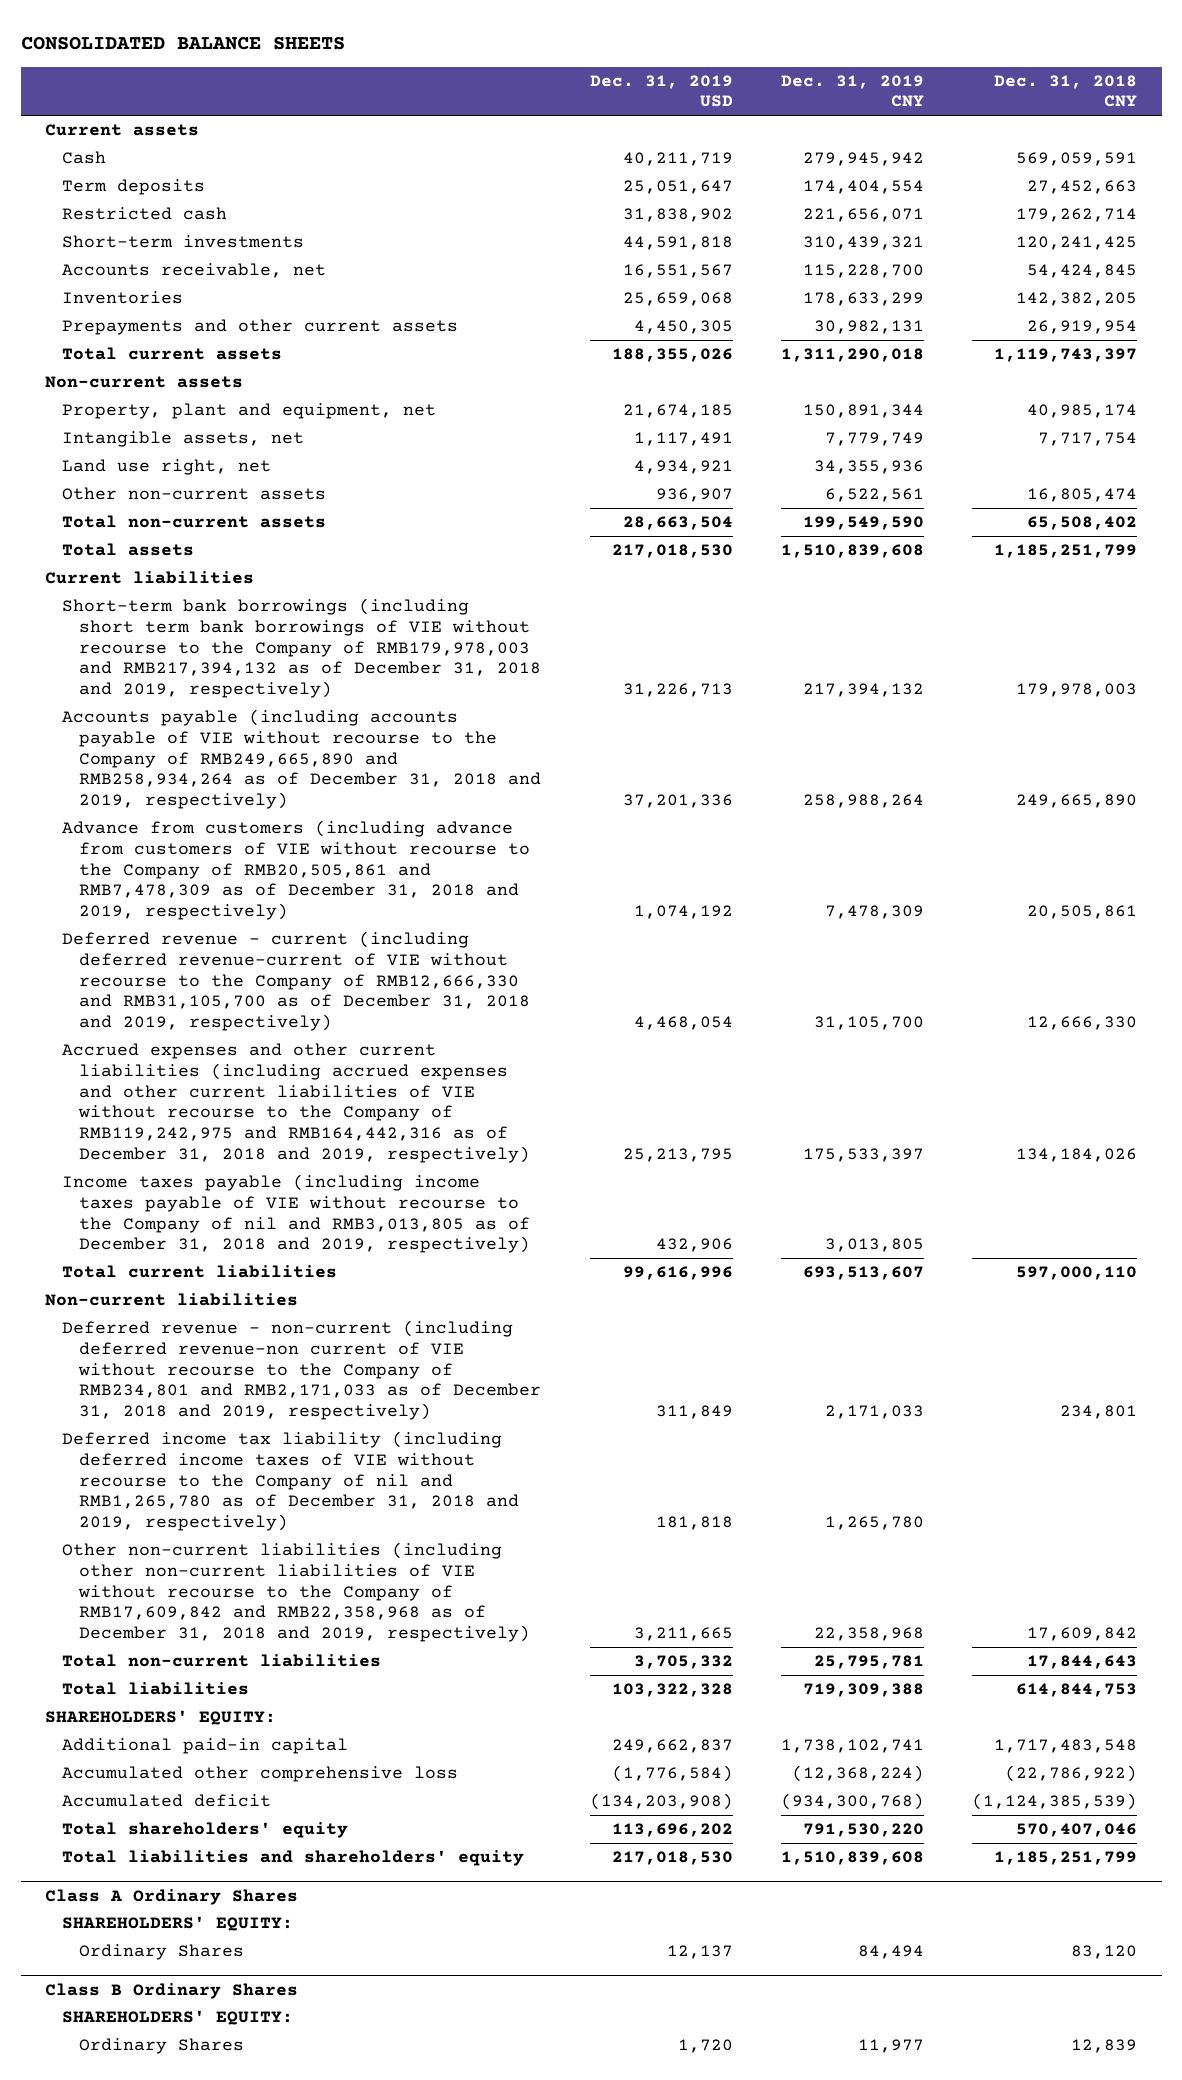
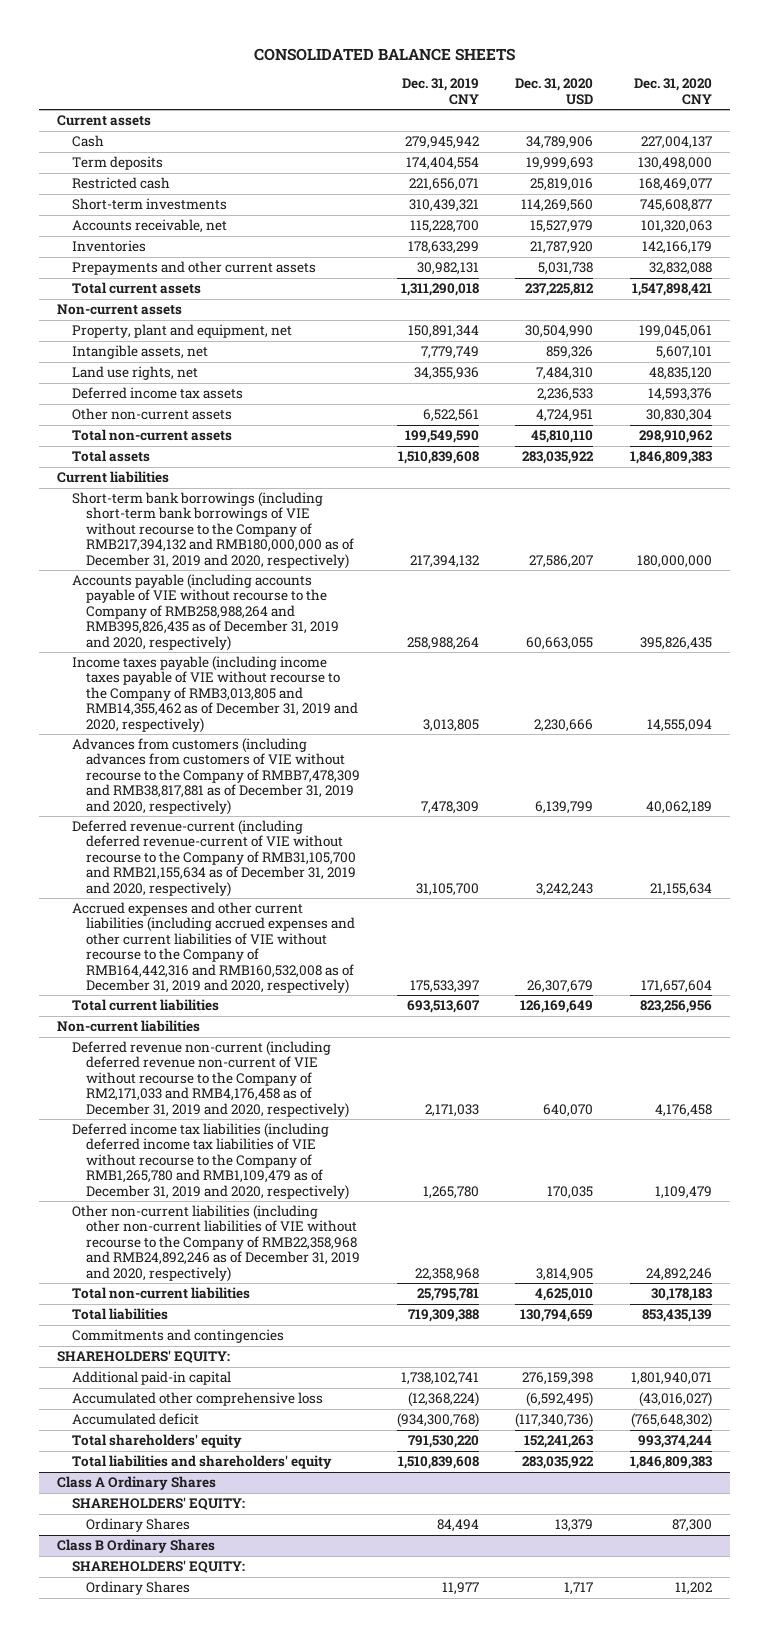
- | Dec. 31, 2019 USD | Dec. 31, 2019 CNY | Dec. 31, 2018 CNY
+ | Dec. 31, 2019 CNY | Dec. 31, 2020 USD | Dec. 31, 2020 CNY
- Land use right, net | 4,934,921 | 34,355,936 |
+ Land use rights, net | 34,355,936 | 7,484,310 | 48,835,120
+ Deferred income tax assets | | 2,236,533 | 14,593,376
- Short-term bank borrowings (including short term bank borrowings of VIE without recourse to the Company of RMB179,978,003 and RMB217,394,132 as of December 31, 2018 and 2019, respectively) | 31,226,713 | 217,394,132 | 179,978,003
- Accounts payable (including accounts payable of VIE without recourse to the Company of RMB249,665,890 and RMB258,934,264 as of December 31, 2018 and 2019, respectively) | 37,201,336 | 258,988,264 | 249,665,890
- Advance from customers (including advance from customers of VIE without recourse to the Company of RMB20,505,861 and RMB7,478,309 as of December 31, 2018 and 2019, respectively) | 1,074,192 | 7,478,309 | 20,505,861
- Deferred revenue - current (including deferred revenue-current of VIE without recourse to the Company of RMB12,666,330 and RMB31,105,700 as of December 31, 2018 and 2019, respectively) | 4,468,054 | 31,105,700 | 12,666,330
- Accrued expenses and other current liabilities (including accrued expenses and other current liabilities of VIE without recourse to the Company of RMB119,242,975 and RMB164,442,316 as of December 31, 2018 and 2019, respectively) | 25,213,795 | 175,533,397 | 134,184,026
- Income taxes payable (including income taxes payable of VIE without recourse to the Company of nil and RMB3,013,805 as of December 31, 2018 and 2019, respectively) | 432,906 | 3,013,805 |
+ Short-term bank borrowings (including short-term bank borrowings of VIE without recourse to the Company of RMB217,394,132 and RMB180,000,000 as of December 31, 2019 and 2020, respectively) | 217,394,132 | 27,586,207 | 180,000,000
+ Accounts payable (including accounts payable of VIE without recourse to the Company of RMB258,988,264 and RMB395,826,435 as of December 31, 2019 and 2020, respectively) | 258,988,264 | 60,663,055 | 395,826,435
+ Income taxes payable (including income taxes payable of VIE without recourse to the Company of RMB3,013,805 and RMB14,355,462 as of December 31, 2019 and 2020, respectively) | 3,013,805 | 2,230,666 | 14,555,094
+ Advances from customers (including advances from customers of VIE without recourse to the Company of RMBB7,478,309 and RMB38,817,881 as of December 31, 2019 and 2020, respectively) | 7,478,309 | 6,139,799 | 40,062,189
+ Deferred revenue-current (including deferred revenue-current of VIE without recourse to the Company of RMB31,105,700 and RMB21,155,634 as of December 31, 2019 and 2020, respectively) | 31,105,700 | 3,242,243 | 21,155,634
+ Accrued expenses and other current liabilities (including accrued expenses and other current liabilities of VIE without recourse to the Company of RMB164,442,316 and RMB160,532,008 as of December 31, 2019 and 2020, respectively) | 175,533,397 | 26,307,679 | 171,657,604
- Deferred revenue - non-current (including deferred revenue-non current of VIE without recourse to the Company of RMB234,801 and RMB2,171,033 as of December 31, 2018 and 2019, respectively) | 311,849 | 2,171,033 | 234,801
- Deferred income tax liability (including deferred income taxes of VIE without recourse to the Company of nil and RMB1,265,780 as of December 31, 2018 and 2019, respectively) | 181,818 | 1,265,780 |
- Other non-current liabilities (including other non-current liabilities of VIE without recourse to the Company of RMB17,609,842 and RMB22,358,968 as of December 31, 2018 and 2019, respectively) | 3,211,665 | 22,358,968 | 17,609,842
+ Deferred revenue non-current (including deferred revenue non-current of VIE without recourse to the Company of RM2,171,033 and RMB4,176,458 as of December 31, 2019 and 2020, respectively) | 2,171,033 | 640,070 | 4,176,458
+ Deferred income tax liabilities (including deferred income tax liabilities of VIE without recourse to the Company of RMB1,265,780 and RMB1,109,479 as of December 31, 2019 and 2020, respectively) | 1,265,780 | 170,035 | 1,109,479
+ Other non-current liabilities (including other non-current liabilities of VIE without recourse to the Company of RMB22,358,968 and RMB24,892,246 as of December 31, 2019 and 2020, respectively) | 22,358,968 | 3,814,905 | 24,892,246
+ Commitments and contingencies

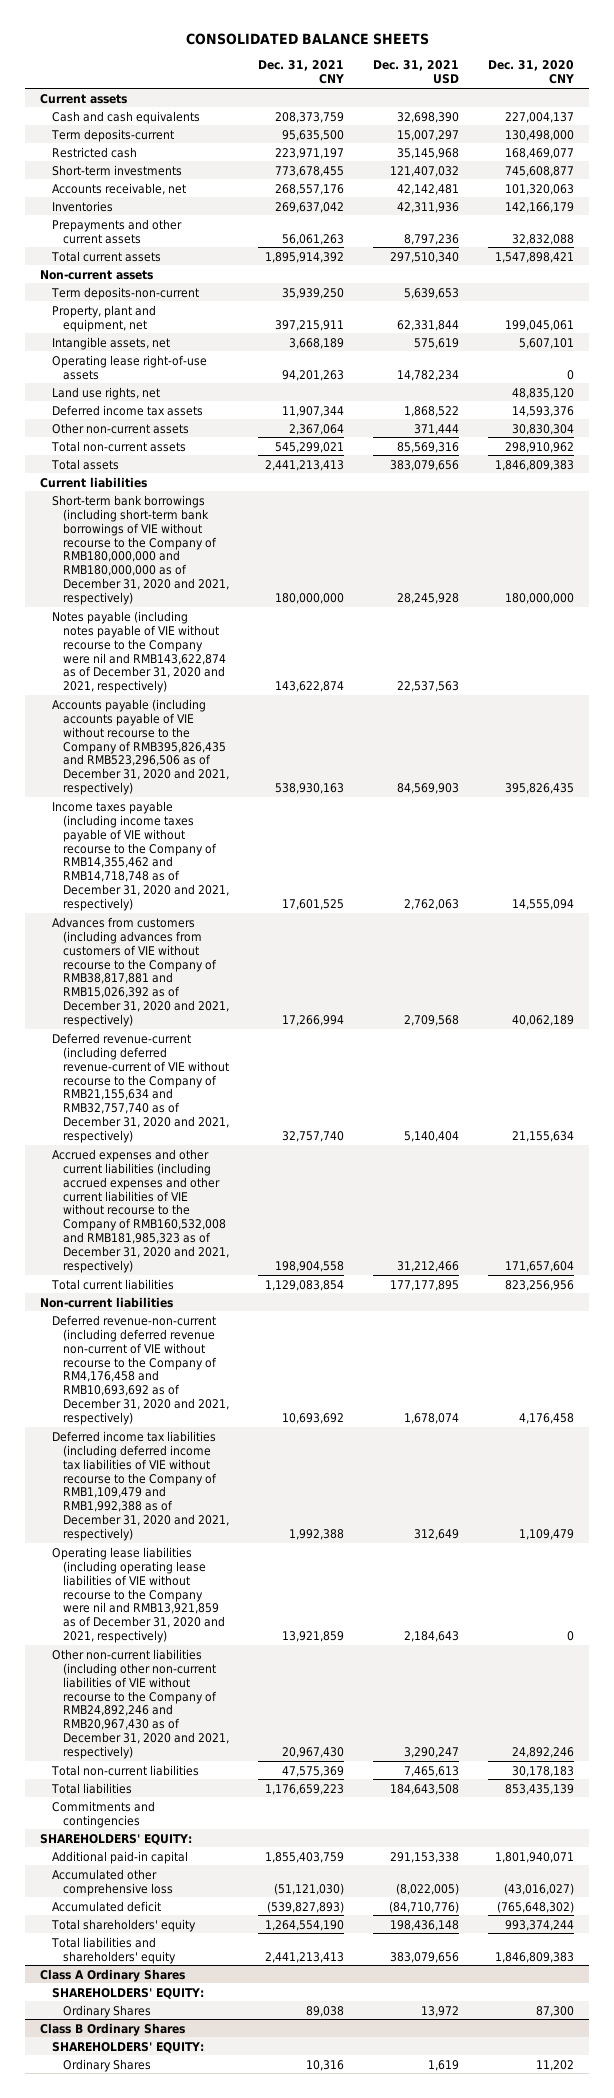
- | Dec. 31, 2019 CNY | Dec. 31, 2020 USD | Dec. 31, 2020 CNY
+ | Dec. 31, 2021 CNY | Dec. 31, 2021 USD | Dec. 31, 2020 CNY
- Cash | 279,945,942 | 34,789,906 | 227,004,137
- Term deposits | 174,404,554 | 19,999,693 | 130,498,000
+ Cash and cash equivalents | 208,373,759 | 32,698,390 | 227,004,137
+ Term deposits-current | 95,635,500 | 15,007,297 | 130,498,000
+ Term deposits-non-current | 35,939,250 | 5,639,653 |
+ Operating lease right-of-use assets | 94,201,263 | 14,782,234 | 0
- Short-term bank borrowings (including short-term bank borrowings of VIE without recourse to the Company of RMB217,394,132 and RMB180,000,000 as of December 31, 2019 and 2020, respectively) | 217,394,132 | 27,586,207 | 180,000,000
- Accounts payable (including accounts payable of VIE without recourse to the Company of RMB258,988,264 and RMB395,826,435 as of December 31, 2019 and 2020, respectively) | 258,988,264 | 60,663,055 | 395,826,435
- Income taxes payable (including income taxes payable of VIE without recourse to the Company of RMB3,013,805 and RMB14,355,462 as of December 31, 2019 and 2020, respectively) | 3,013,805 | 2,230,666 | 14,555,094
- Advances from customers (including advances from customers of VIE without recourse to the Company of RMBB7,478,309 and RMB38,817,881 as of December 31, 2019 and 2020, respectively) | 7,478,309 | 6,139,799 | 40,062,189
- Deferred revenue-current (including deferred revenue-current of VIE without recourse to the Company of RMB31,105,700 and RMB21,155,634 as of December 31, 2019 and 2020, respectively) | 31,105,700 | 3,242,243 | 21,155,634
- Accrued expenses and other current liabilities (including accrued expenses and other current liabilities of VIE without recourse to the Company of RMB164,442,316 and RMB160,532,008 as of December 31, 2019 and 2020, respectively) | 175,533,397 | 26,307,679 | 171,657,604
+ Short-term bank borrowings (including short-term bank borrowings of VIE without recourse to the Company of RMB180,000,000 and RMB180,000,000 as of December 31, 2020 and 2021, respectively) | 180,000,000 | 28,245,928 | 180,000,000
+ Notes payable (including notes payable of VIE without recourse to the Company were nil and RMB143,622,874 as of December 31, 2020 and 2021, respectively) | 143,622,874 | 22,537,563 |
+ Accounts payable (including accounts payable of VIE without recourse to the Company of RMB395,826,435 and RMB523,296,506 as of December 31, 2020 and 2021, respectively) | 538,930,163 | 84,569,903 | 395,826,435
+ Income taxes payable (including income taxes payable of VIE without recourse to the Company of RMB14,355,462 and RMB14,718,748 as of December 31, 2020 and 2021, respectively) | 17,601,525 | 2,762,063 | 14,555,094
+ Advances from customers (including advances from customers of VIE without recourse to the Company of RMB38,817,881 and RMB15,026,392 as of December 31, 2020 and 2021, respectively) | 17,266,994 | 2,709,568 | 40,062,189
+ Deferred revenue-current (including deferred revenue-current of VIE without recourse to the Company of RMB21,155,634 and RMB32,757,740 as of December 31, 2020 and 2021, respectively) | 32,757,740 | 5,140,404 | 21,155,634
+ Accrued expenses and other current liabilities (including accrued expenses and other current liabilities of VIE without recourse to the Company of RMB160,532,008 and RMB181,985,323 as of December 31, 2020 and 2021, respectively) | 198,904,558 | 31,212,466 | 171,657,604
- Deferred revenue non-current (including deferred revenue non-current of VIE without recourse to the Company of RM2,171,033 and RMB4,176,458 as of December 31, 2019 and 2020, respectively) | 2,171,033 | 640,070 | 4,176,458
- Deferred income tax liabilities (including deferred income tax liabilities of VIE without recourse to the Company of RMB1,265,780 and RMB1,109,479 as of December 31, 2019 and 2020, respectively) | 1,265,780 | 170,035 | 1,109,479
- Other non-current liabilities (including other non-current liabilities of VIE without recourse to the Company of RMB22,358,968 and RMB24,892,246 as of December 31, 2019 and 2020, respectively) | 22,358,968 | 3,814,905 | 24,892,246
+ Deferred revenue-non-current (including deferred revenue non-current of VIE without recourse to the Company of RM4,176,458 and RMB10,693,692 as of December 31, 2020 and 2021, respectively) | 10,693,692 | 1,678,074 | 4,176,458
+ Deferred income tax liabilities (including deferred income tax liabilities of VIE without recourse to the Company of RMB1,109,479 and RMB1,992,388 as of December 31, 2020 and 2021, respectively) | 1,992,388 | 312,649 | 1,109,479
+ Operating lease liabilities (including operating lease liabilities of VIE without recourse to the Company were nil and RMB13,921,859 as of December 31, 2020 and 2021, respectively) | 13,921,859 | 2,184,643 | 0
+ Other non-current liabilities (including other non-current liabilities of VIE without recourse to the Company of RMB24,892,246 and RMB20,967,430 as of December 31, 2020 and 2021, respectively) | 20,967,430 | 3,290,247 | 24,892,246

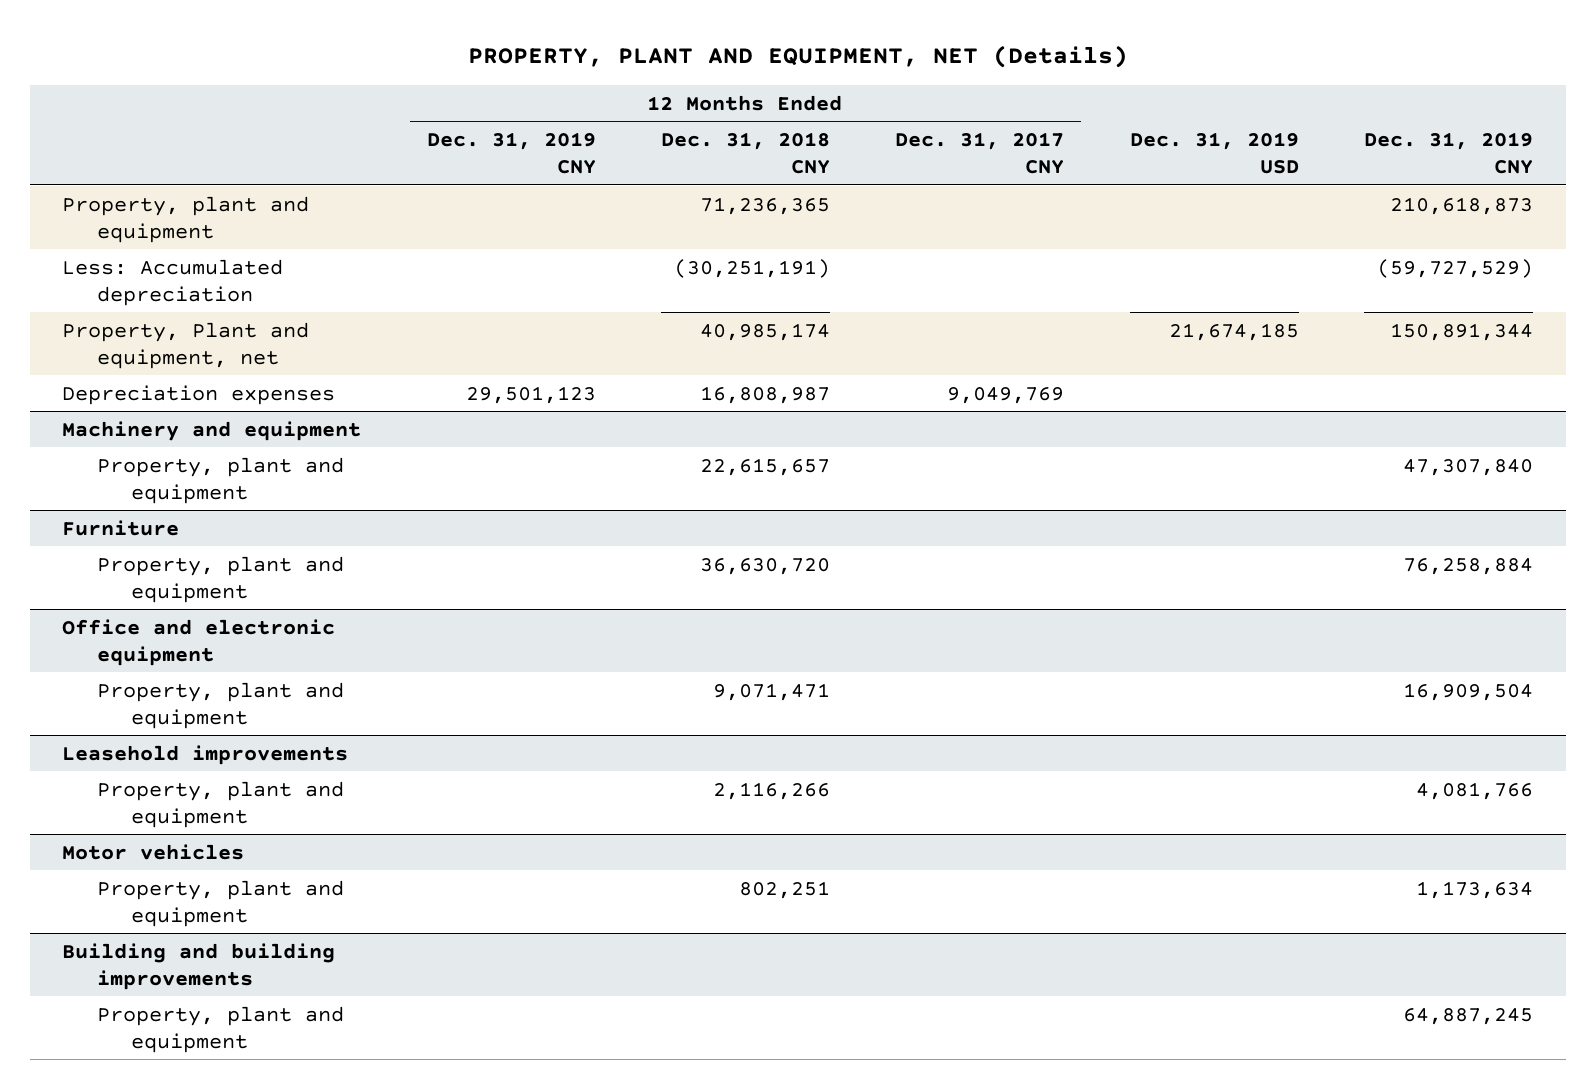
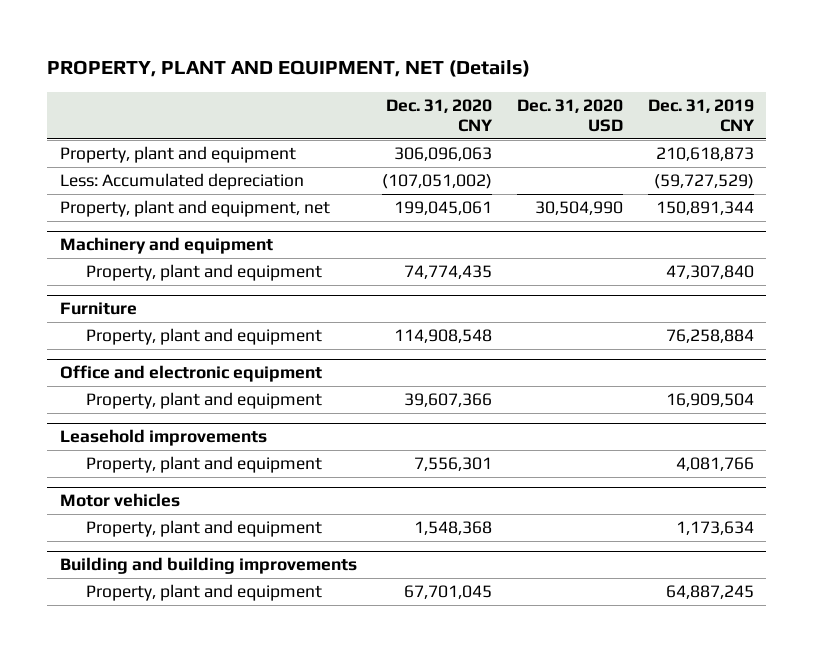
- | 12 Months Ended Dec. 31, 2019 CNY | 12 Months Ended Dec. 31, 2018 CNY | 12 Months Ended Dec. 31, 2017 CNY | Dec. 31, 2019 USD | Dec. 31, 2019 CNY
+ | Dec. 31, 2020 CNY | Dec. 31, 2020 USD | Dec. 31, 2019 CNY
- Property, Plant and equipment, net | | 40,985,174 | | 21,674,185 | 150,891,344
- Depreciation expenses | 29,501,123 | 16,808,987 | 9,049,769 | |
+ Property, plant and equipment, net | 199,045,061 | 30,504,990 | 150,891,344

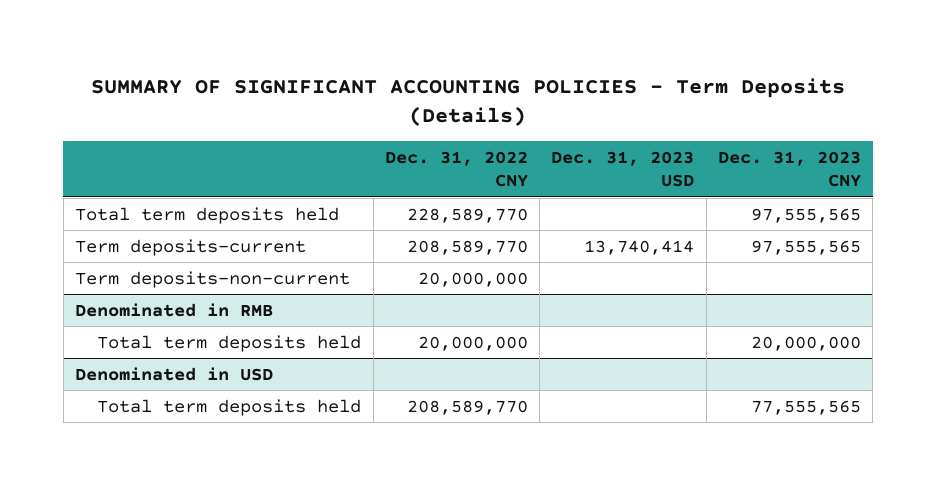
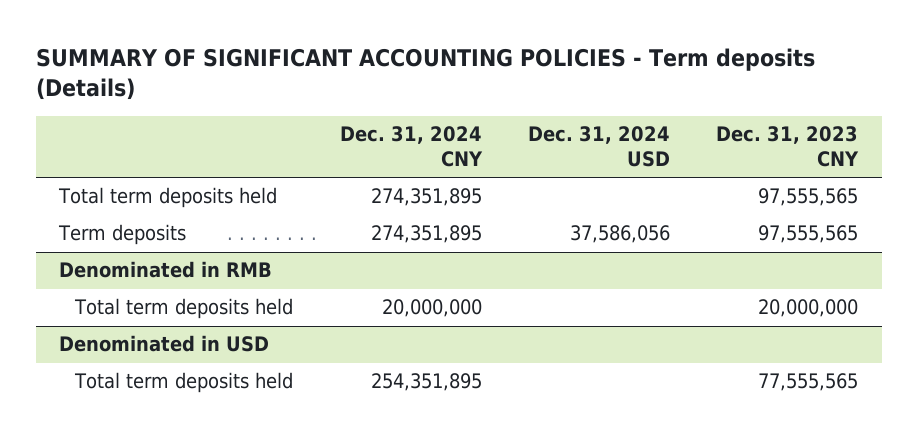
- SUMMARY OF SIGNIFICANT ACCOUNTING POLICIES - Term Deposits (Details)
+ SUMMARY OF SIGNIFICANT ACCOUNTING POLICIES - Term deposits (Details)
- | Dec. 31, 2022 CNY | Dec. 31, 2023 USD | Dec. 31, 2023 CNY
+ | Dec. 31, 2024 CNY | Dec. 31, 2024 USD | Dec. 31, 2023 CNY
- Term deposits-current | 208,589,770 | 13,740,414 | 97,555,565
- Term deposits-non-current | 20,000,000 | |
+ Term deposits | 274,351,895 | 37,586,056 | 97,555,565

